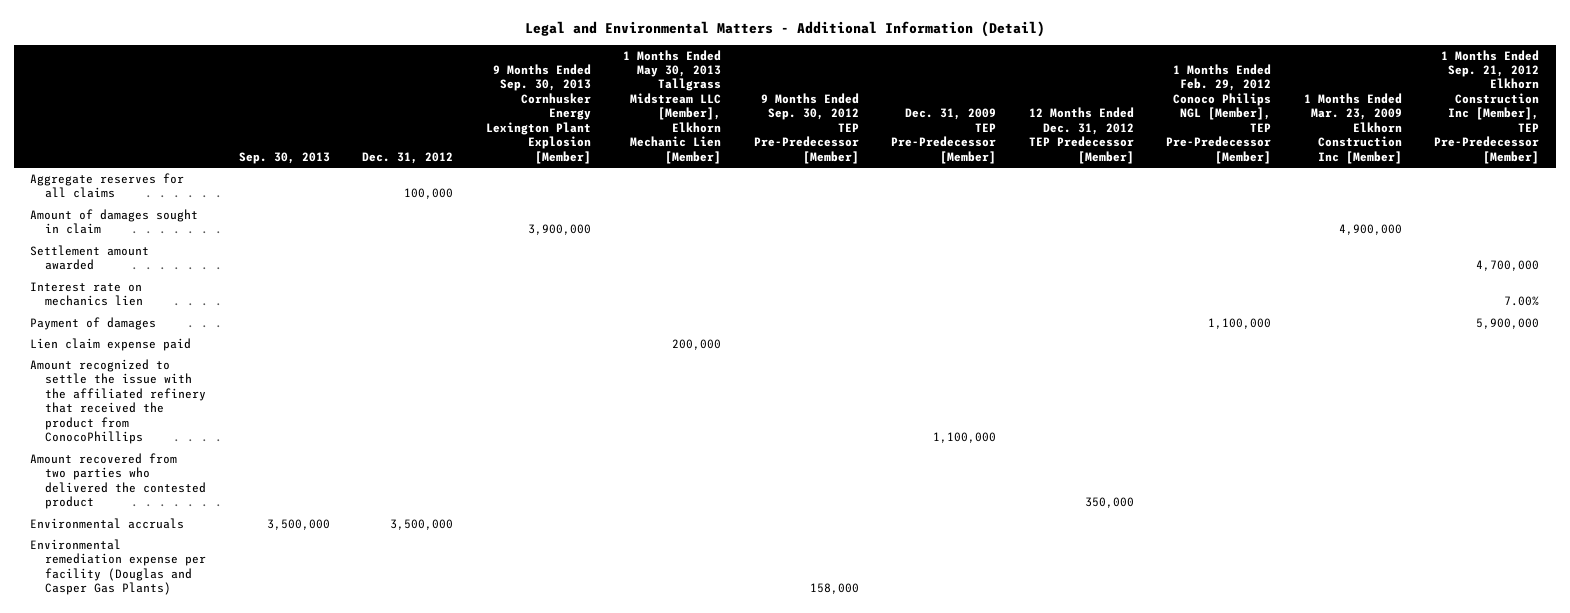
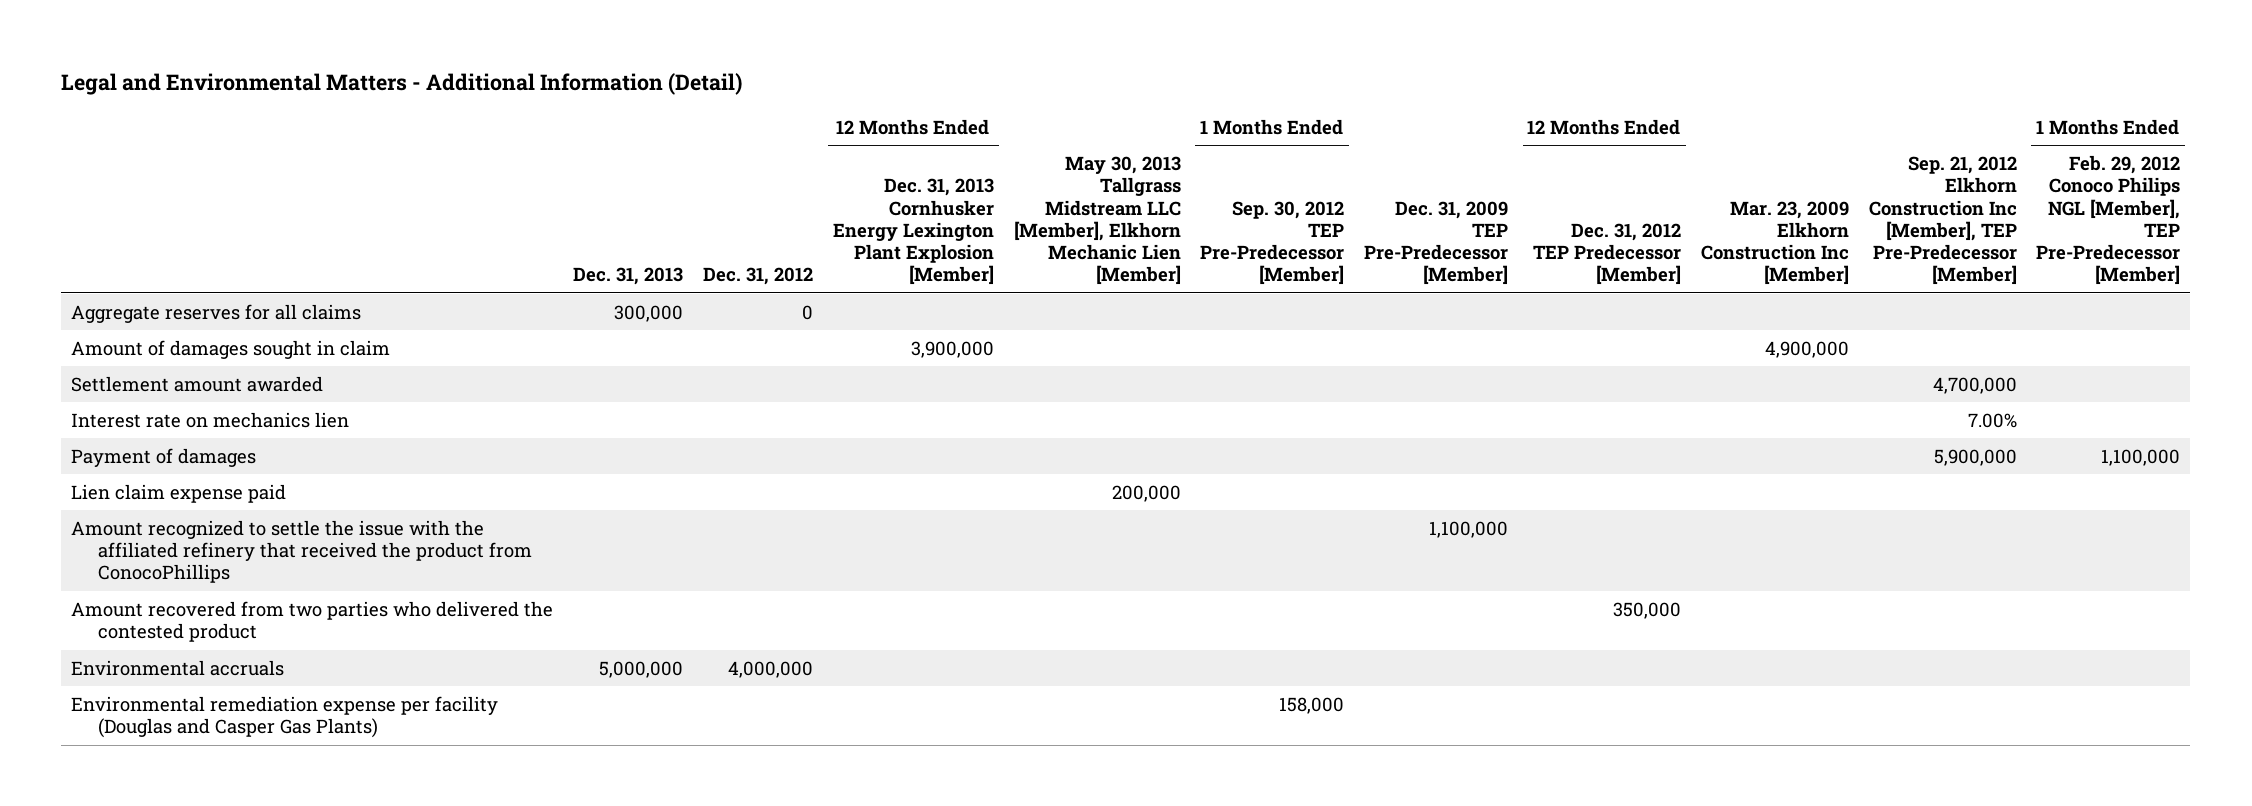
- | Sep. 30, 2013 | Dec. 31, 2012 | 9 Months Ended Sep. 30, 2013 Cornhusker Energy Lexington Plant Explosion [Member] | 1 Months Ended May 30, 2013 Tallgrass Midstream LLC [Member], Elkhorn Mechanic Lien [Member] | 9 Months Ended Sep. 30, 2012 TEP Pre-Predecessor [Member] | Dec. 31, 2009 TEP Pre-Predecessor [Member] | 12 Months Ended Dec. 31, 2012 TEP Predecessor [Member] | 1 Months Ended Feb. 29, 2012 Conoco Philips NGL [Member], TEP Pre-Predecessor [Member] | 1 Months Ended Mar. 23, 2009 Elkhorn Construction Inc [Member] | 1 Months Ended Sep. 21, 2012 Elkhorn Construction Inc [Member], TEP Pre-Predecessor [Member]
+ | Dec. 31, 2013 | Dec. 31, 2012 | 12 Months Ended Dec. 31, 2013 Cornhusker Energy Lexington Plant Explosion [Member] | May 30, 2013 Tallgrass Midstream LLC [Member], Elkhorn Mechanic Lien [Member] | 1 Months Ended Sep. 30, 2012 TEP Pre-Predecessor [Member] | Dec. 31, 2009 TEP Pre-Predecessor [Member] | 12 Months Ended Dec. 31, 2012 TEP Predecessor [Member] | Mar. 23, 2009 Elkhorn Construction Inc [Member] | Sep. 21, 2012 Elkhorn Construction Inc [Member], TEP Pre-Predecessor [Member] | 1 Months Ended Feb. 29, 2012 Conoco Philips NGL [Member], TEP Pre-Predecessor [Member]
- Aggregate reserves for all claims | | 100,000 | | | | | | | |
+ Aggregate reserves for all claims | 300,000 | 0 | | | | | | | |
- Environmental accruals | 3,500,000 | 3,500,000 | | | | | | | |
+ Environmental accruals | 5,000,000 | 4,000,000 | | | | | | | |

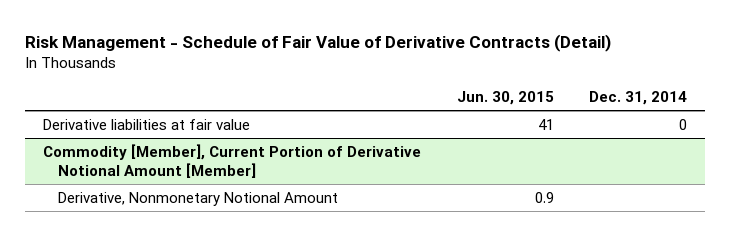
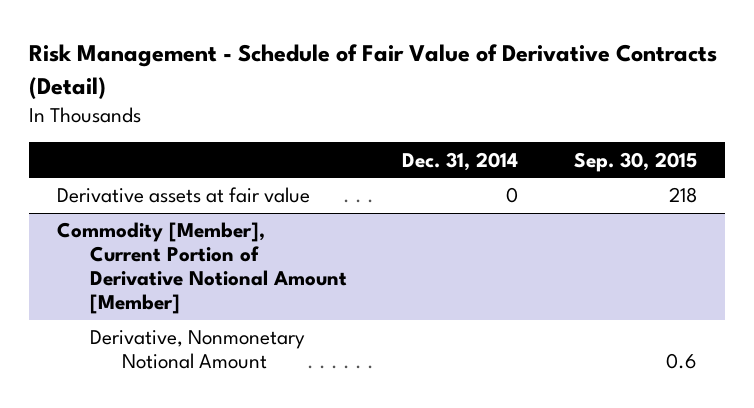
- | Jun. 30, 2015 | Dec. 31, 2014
+ | Dec. 31, 2014 | Sep. 30, 2015
- Derivative liabilities at fair value | 41 | 0
+ Derivative assets at fair value | 0 | 218

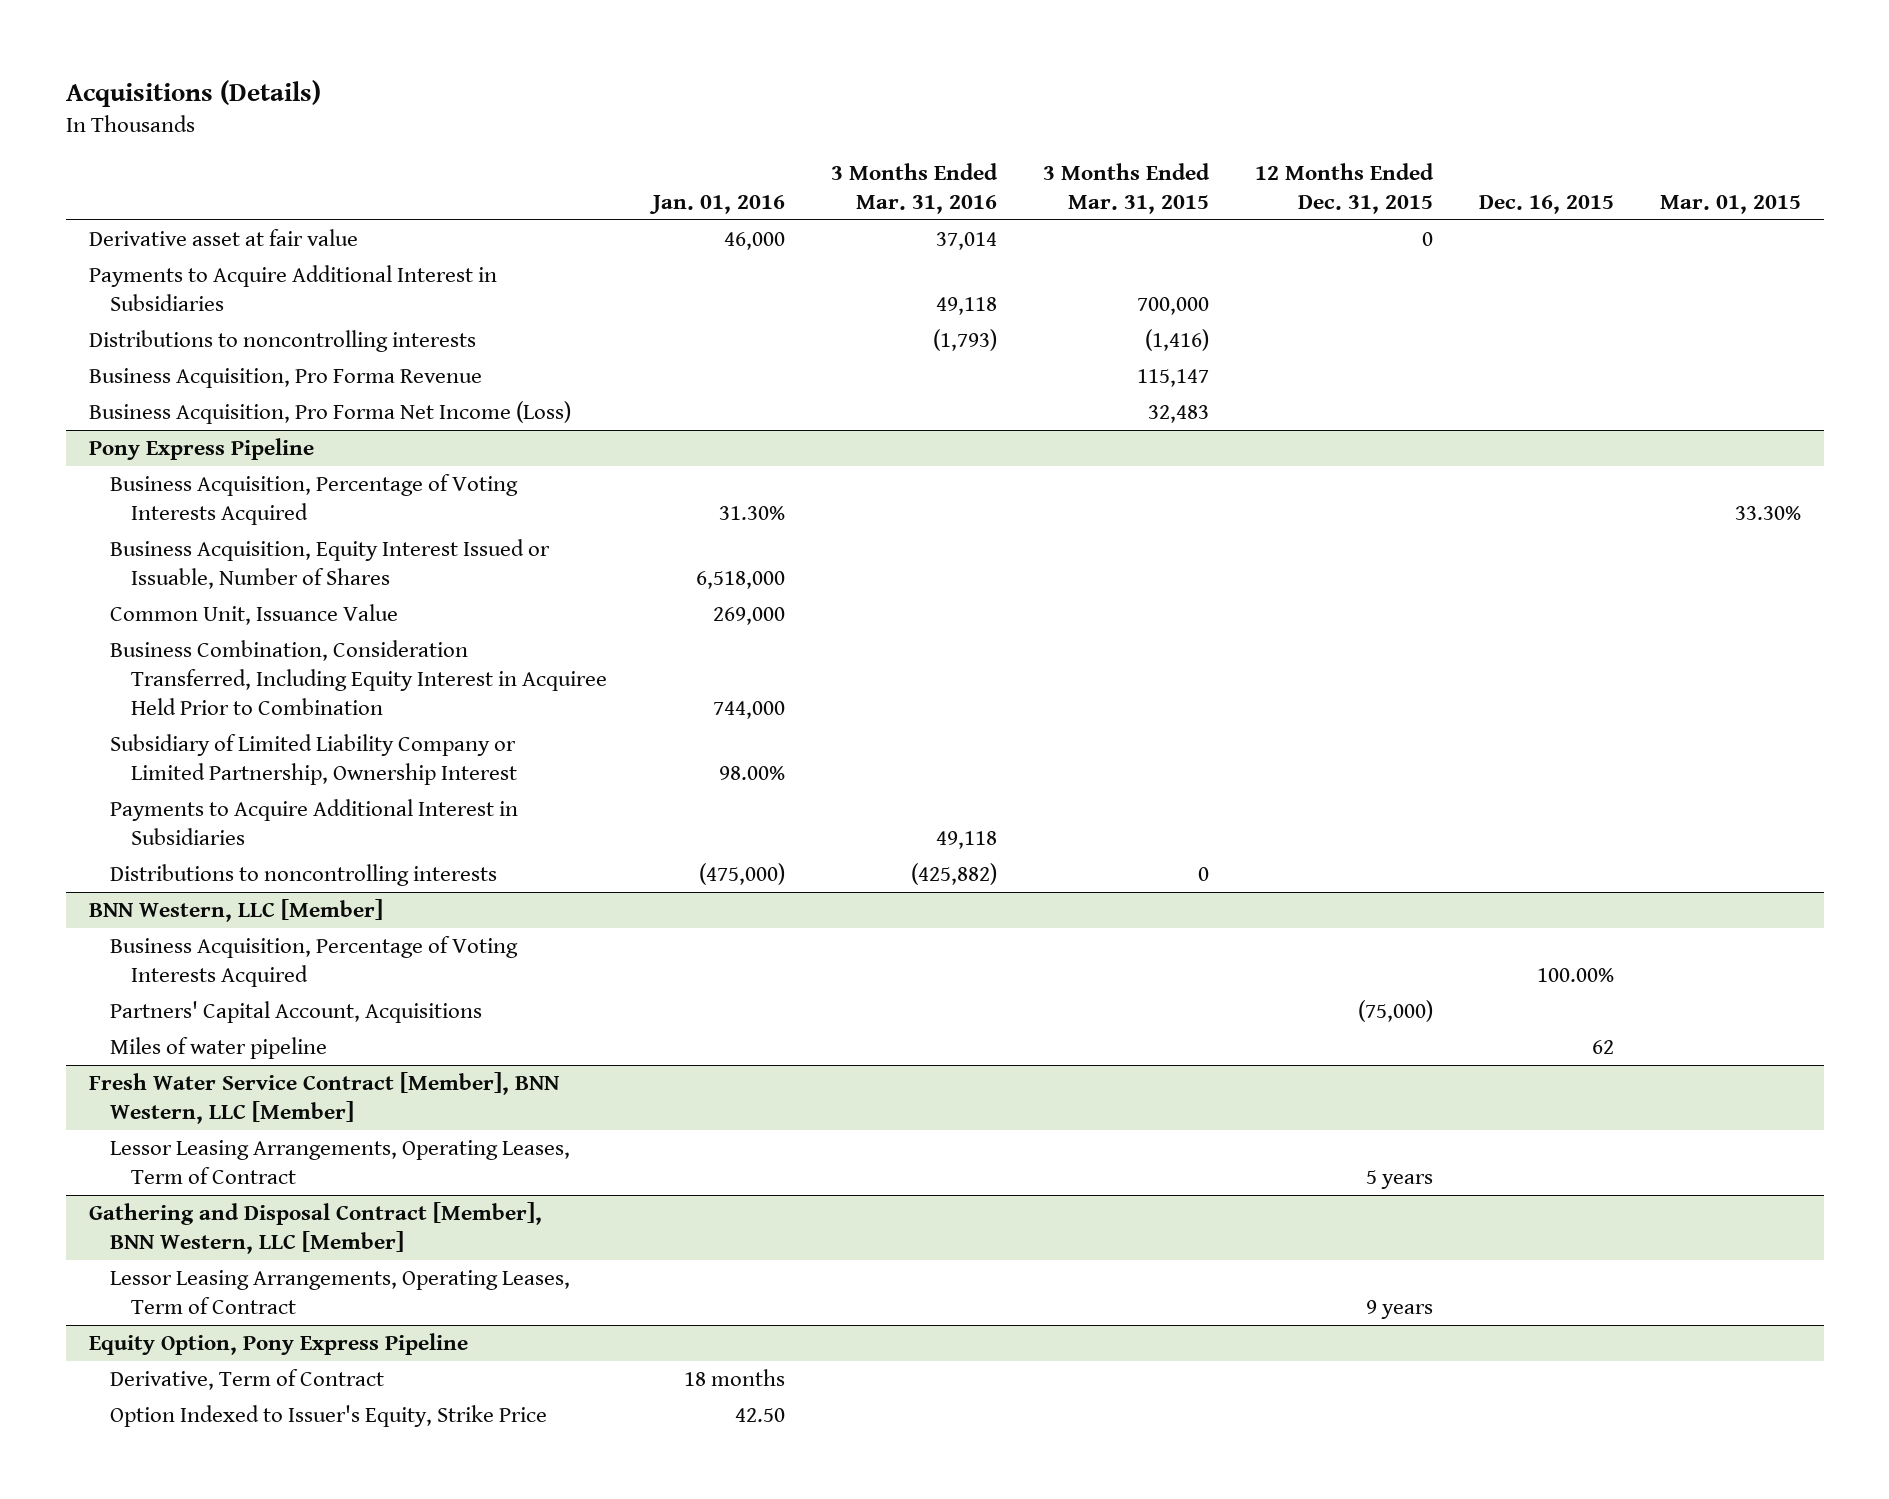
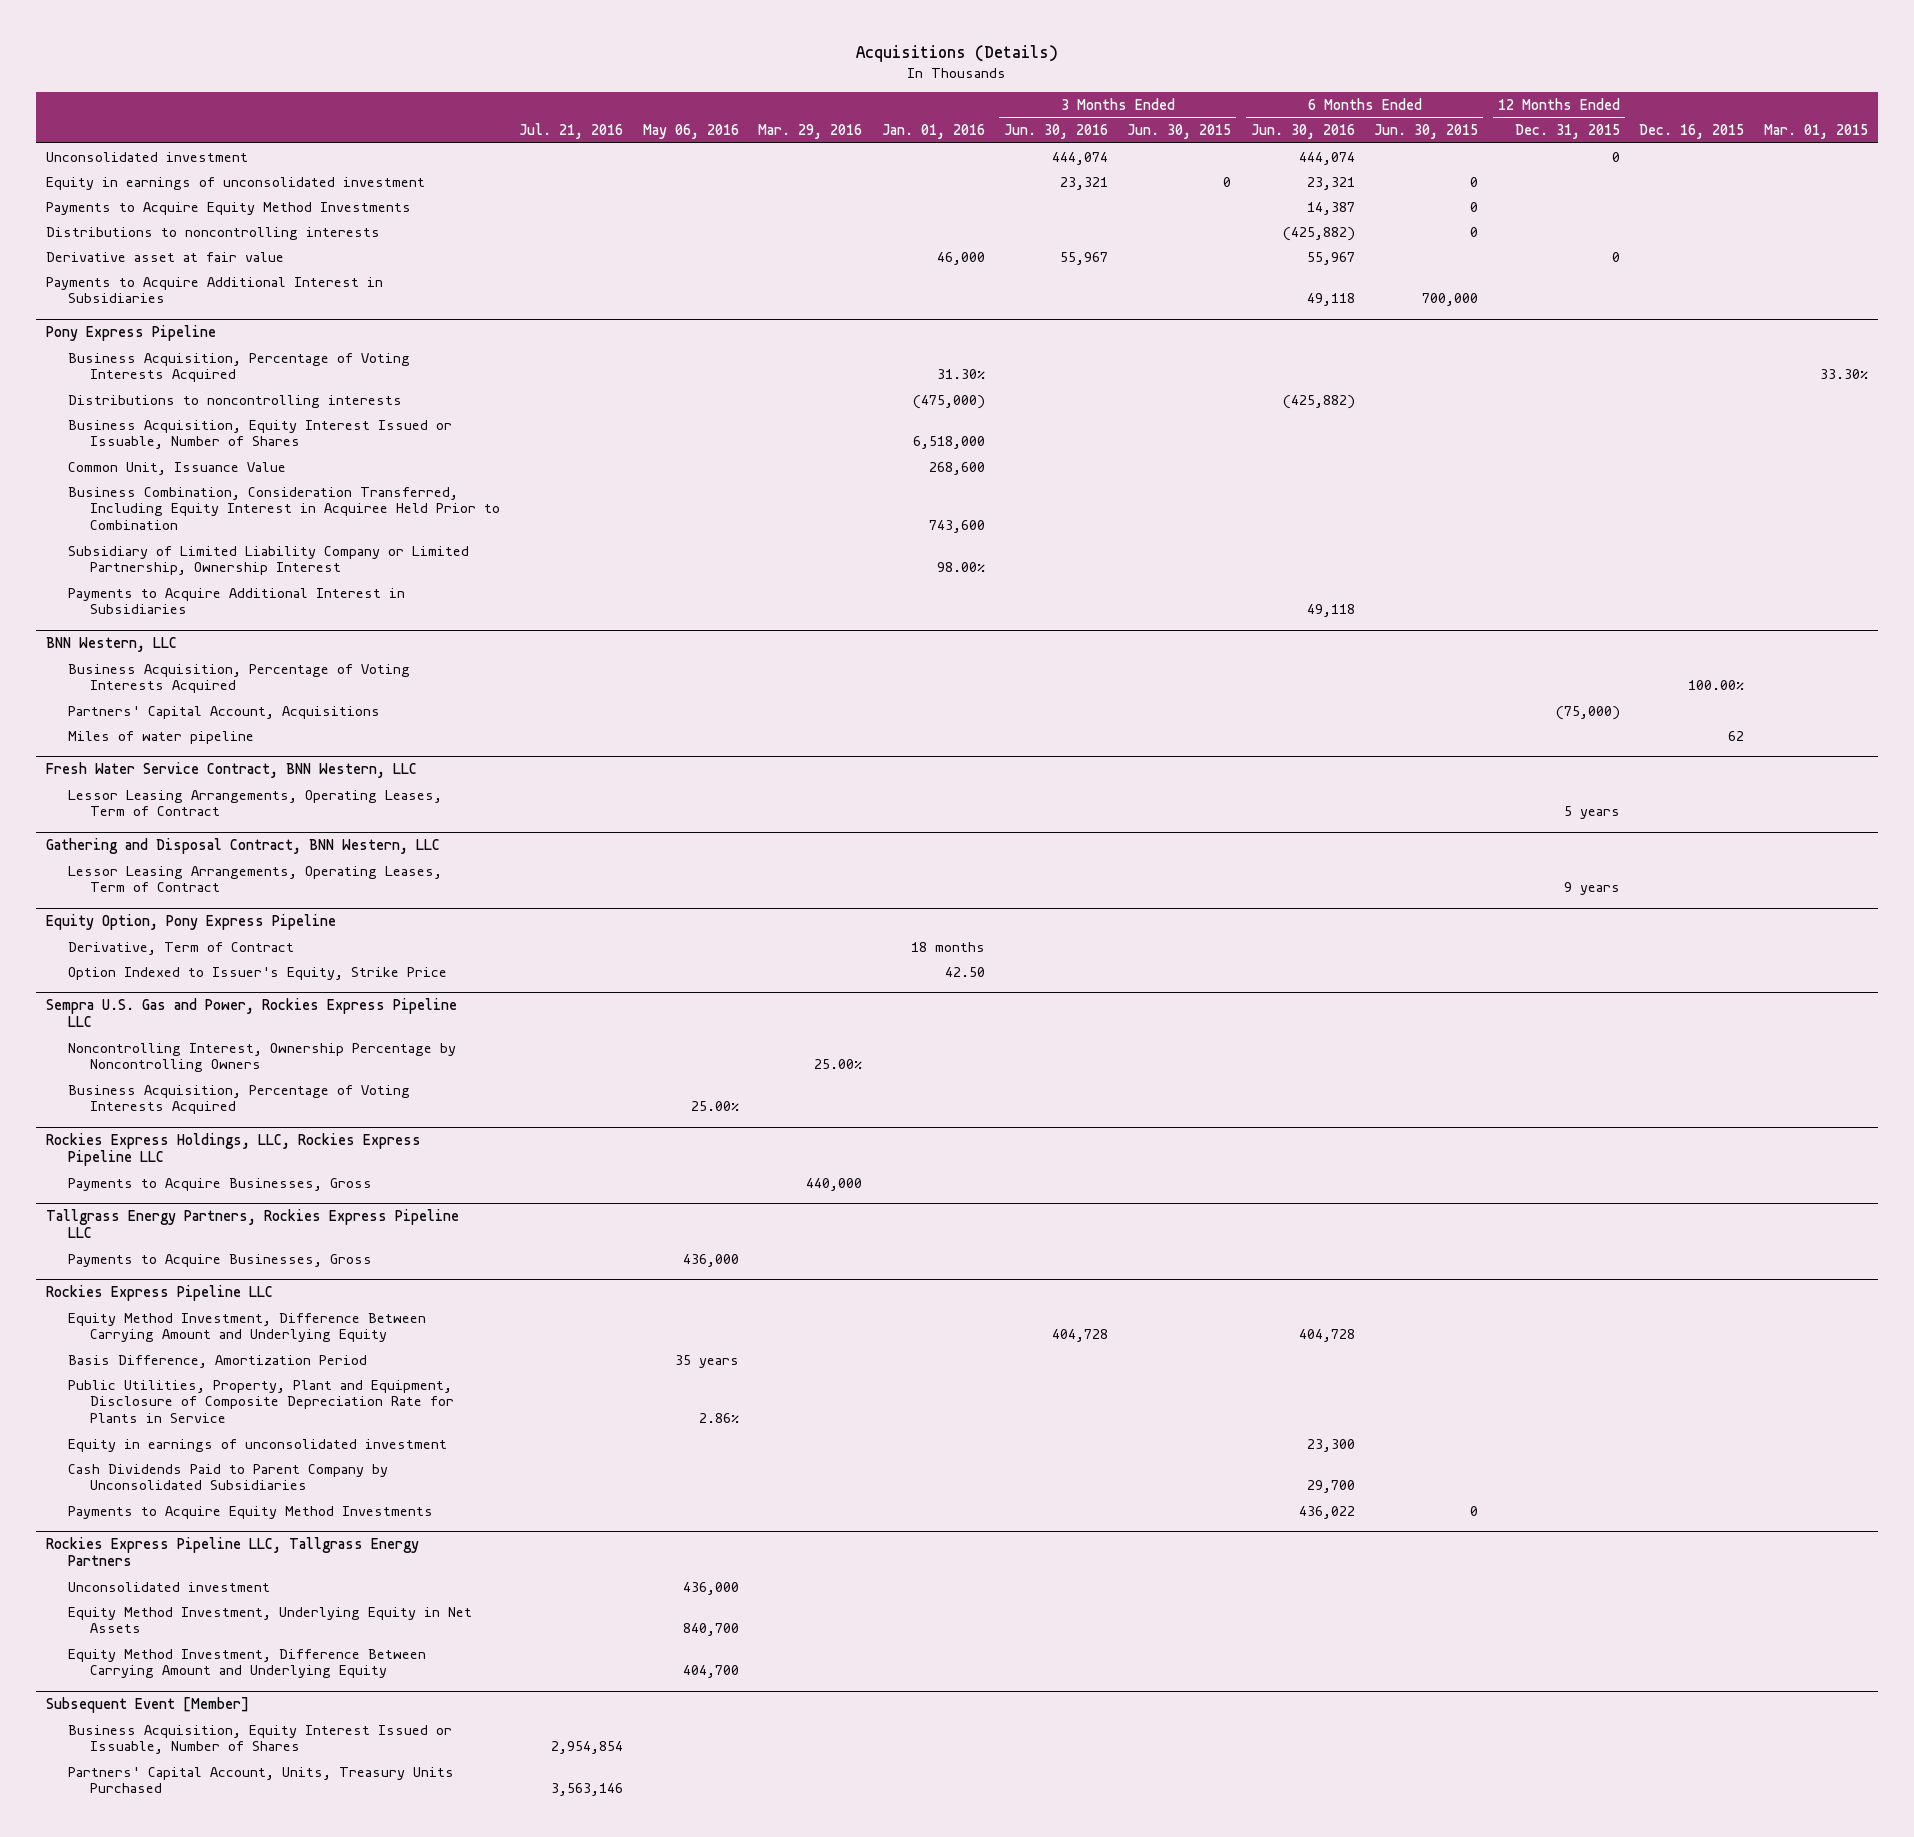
- | Jan. 01, 2016 | 3 Months Ended Mar. 31, 2016 | 3 Months Ended Mar. 31, 2015 | 12 Months Ended Dec. 31, 2015 | Dec. 16, 2015 | Mar. 01, 2015
+ | Jul. 21, 2016 | May 06, 2016 | Mar. 29, 2016 | Jan. 01, 2016 | 3 Months Ended Jun. 30, 2016 | 3 Months Ended Jun. 30, 2015 | 6 Months Ended Jun. 30, 2016 | 6 Months Ended Jun. 30, 2015 | 12 Months Ended Dec. 31, 2015 | Dec. 16, 2015 | Mar. 01, 2015
+ Unconsolidated investment | | | | | 444,074 | | 444,074 | | 0 | |
+ Equity in earnings of unconsolidated investment | | | | | 23,321 | 0 | 23,321 | 0 | | |
+ Payments to Acquire Equity Method Investments | | | | | | | 14,387 | 0 | | |
moved up: Distributions to noncontrolling interests | | | | | | | (425,882) | 0 | | |
- Business Acquisition, Pro Forma Revenue | | | 115,147 | | |
- Business Acquisition, Pro Forma Net Income (Loss) | | | 32,483 | | |
@ Pony Express Pipeline
moved up: Distributions to noncontrolling interests | | | | (475,000) | | | (425,882) | | | |
- Common Unit, Issuance Value | 269,000 | | | | |
- Business Combination, Consideration Transferred, Including Equity Interest in Acquiree Held Prior to Combination | 744,000 | | | | |
+ Common Unit, Issuance Value | | | | 268,600 | | | | | | |
+ Business Combination, Consideration Transferred, Including Equity Interest in Acquiree Held Prior to Combination | | | | 743,600 | | | | | | |
- BNN Western, LLC [Member]
+ BNN Western, LLC
- Fresh Water Service Contract [Member], BNN Western, LLC [Member]
+ Fresh Water Service Contract, BNN Western, LLC
- Gathering and Disposal Contract [Member], BNN Western, LLC [Member]
+ Gathering and Disposal Contract, BNN Western, LLC
+ Sempra U.S. Gas and Power, Rockies Express Pipeline LLC
+ Noncontrolling Interest, Ownership Percentage by Noncontrolling Owners | | | 25.00% | | | | | | | |
+ Business Acquisition, Percentage of Voting Interests Acquired | | 25.00% | | | | | | | | |
+ Rockies Express Holdings, LLC, Rockies Express Pipeline LLC
+ Payments to Acquire Businesses, Gross | | | 440,000 | | | | | | | |
+ Tallgrass Energy Partners, Rockies Express Pipeline LLC
+ Payments to Acquire Businesses, Gross | | 436,000 | | | | | | | | |
+ Rockies Express Pipeline LLC
+ Equity Method Investment, Difference Between Carrying Amount and Underlying Equity | | | | | 404,728 | | 404,728 | | | |
+ Basis Difference, Amortization Period | | 35 years | | | | | | | | |
+ Public Utilities, Property, Plant and Equipment, Disclosure of Composite Depreciation Rate for Plants in Service | | 2.86% | | | | | | | | |
+ Equity in earnings of unconsolidated investment | | | | | | | 23,300 | | | |
+ Cash Dividends Paid to Parent Company by Unconsolidated Subsidiaries | | | | | | | 29,700 | | | |
+ Payments to Acquire Equity Method Investments | | | | | | | 436,022 | 0 | | |
+ Rockies Express Pipeline LLC, Tallgrass Energy Partners
+ Unconsolidated investment | | 436,000 | | | | | | | | |
+ Equity Method Investment, Underlying Equity in Net Assets | | 840,700 | | | | | | | | |
+ Equity Method Investment, Difference Between Carrying Amount and Underlying Equity | | 404,700 | | | | | | | | |
+ Subsequent Event [Member]
+ Business Acquisition, Equity Interest Issued or Issuable, Number of Shares | 2,954,854 | | | | | | | | | |
+ Partners' Capital Account, Units, Treasury Units Purchased | 3,563,146 | | | | | | | | | |

